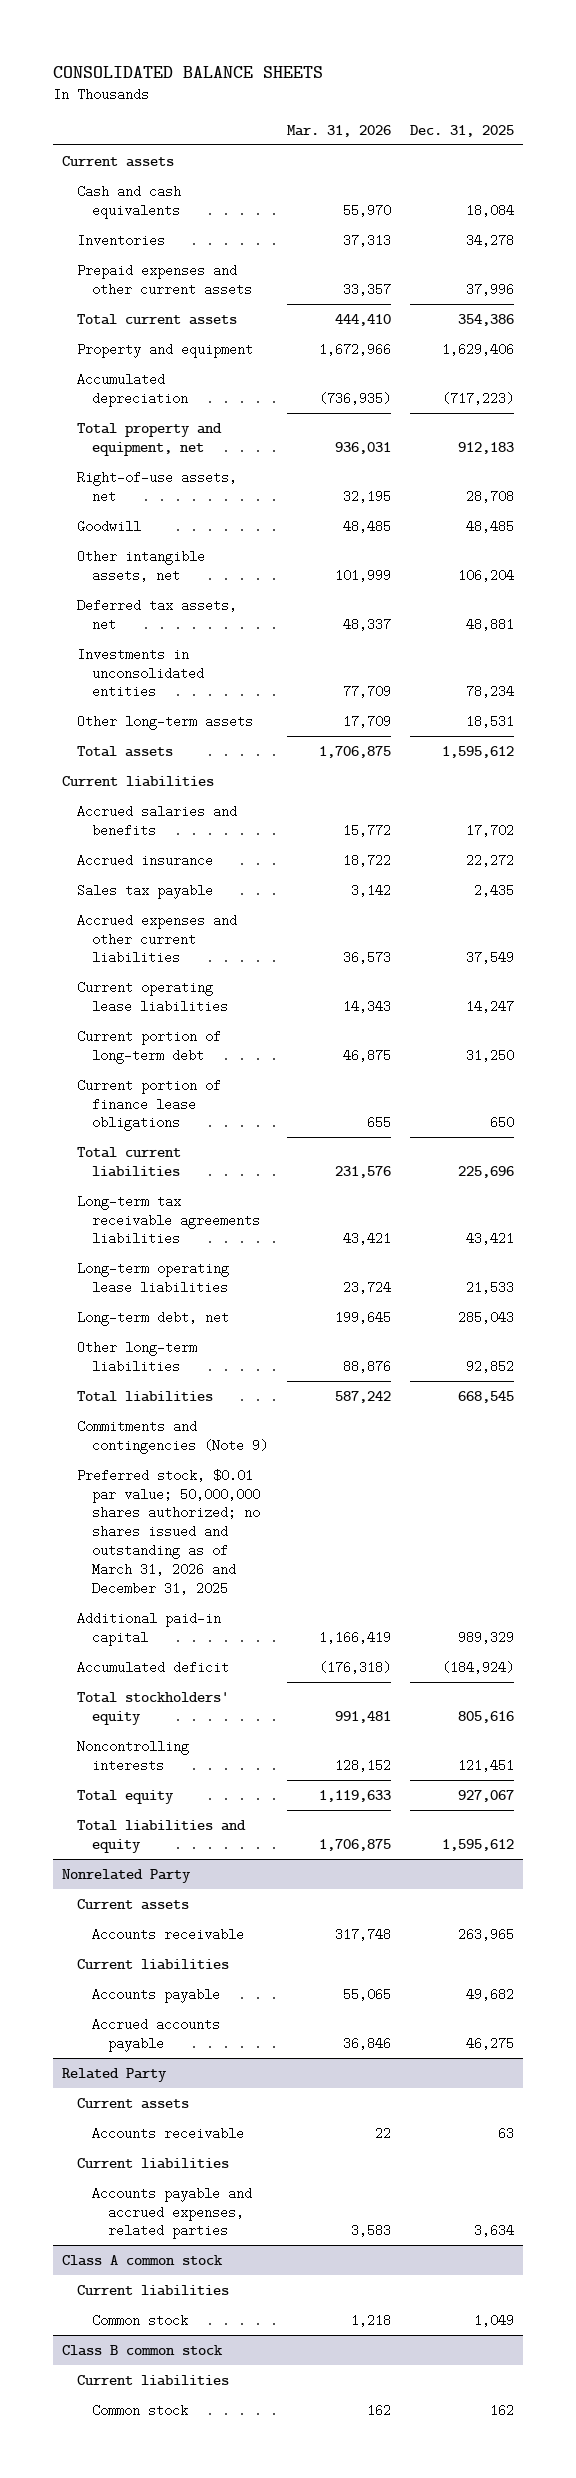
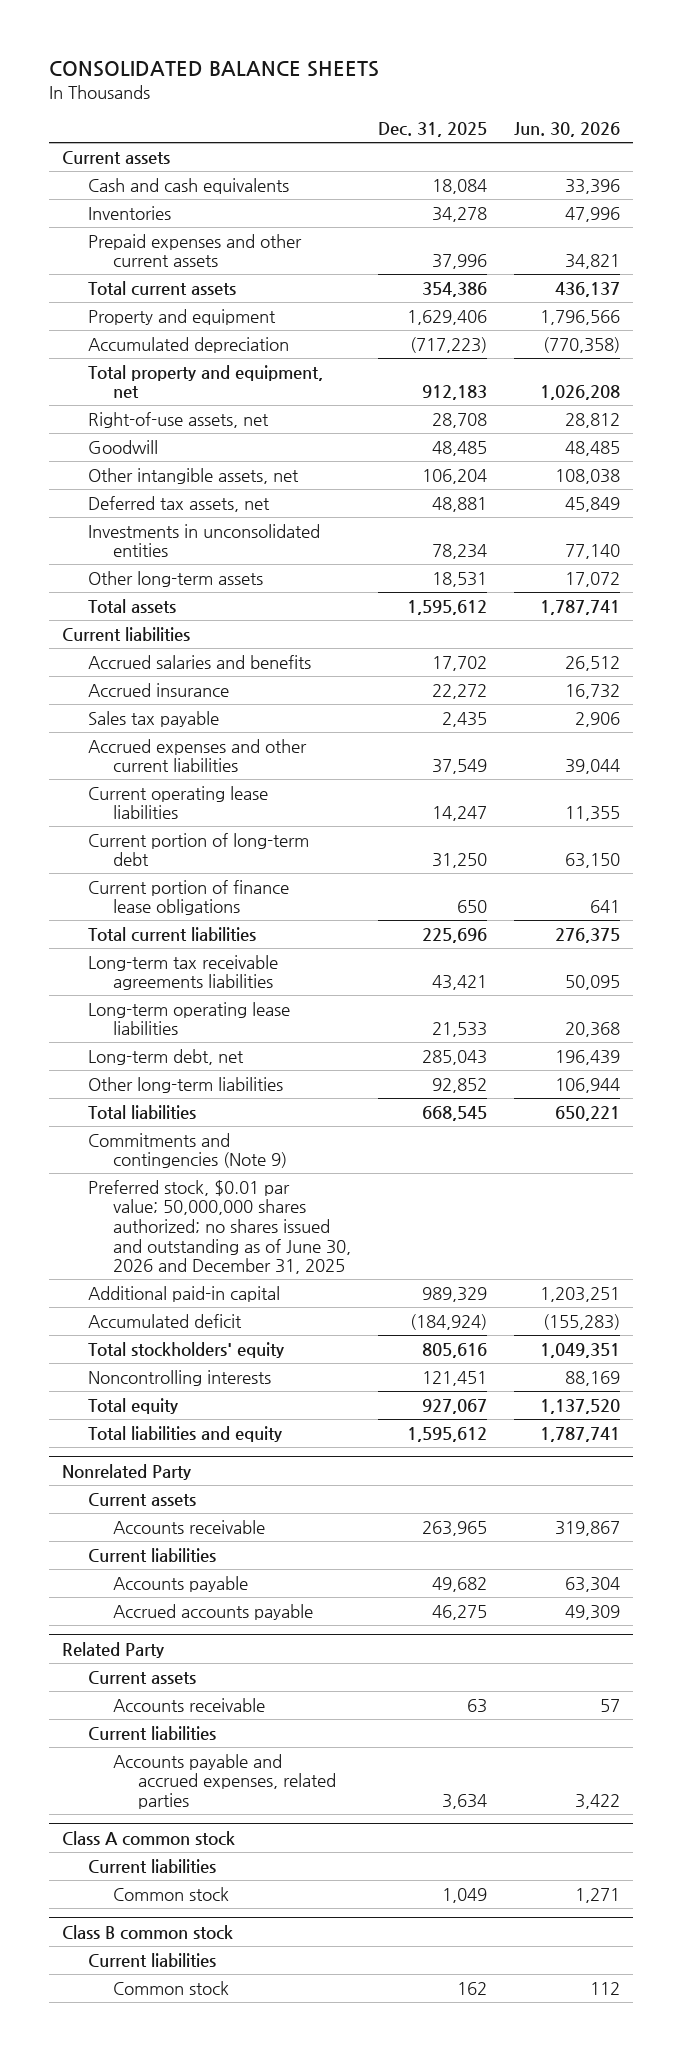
- | Mar. 31, 2026 | Dec. 31, 2025
+ | Dec. 31, 2025 | Jun. 30, 2026
- Preferred stock, $0.01 par value; 50,000,000 shares authorized; no shares issued and outstanding as of March 31, 2026 and December 31, 2025
+ Preferred stock, $0.01 par value; 50,000,000 shares authorized; no shares issued and outstanding as of June 30, 2026 and December 31, 2025

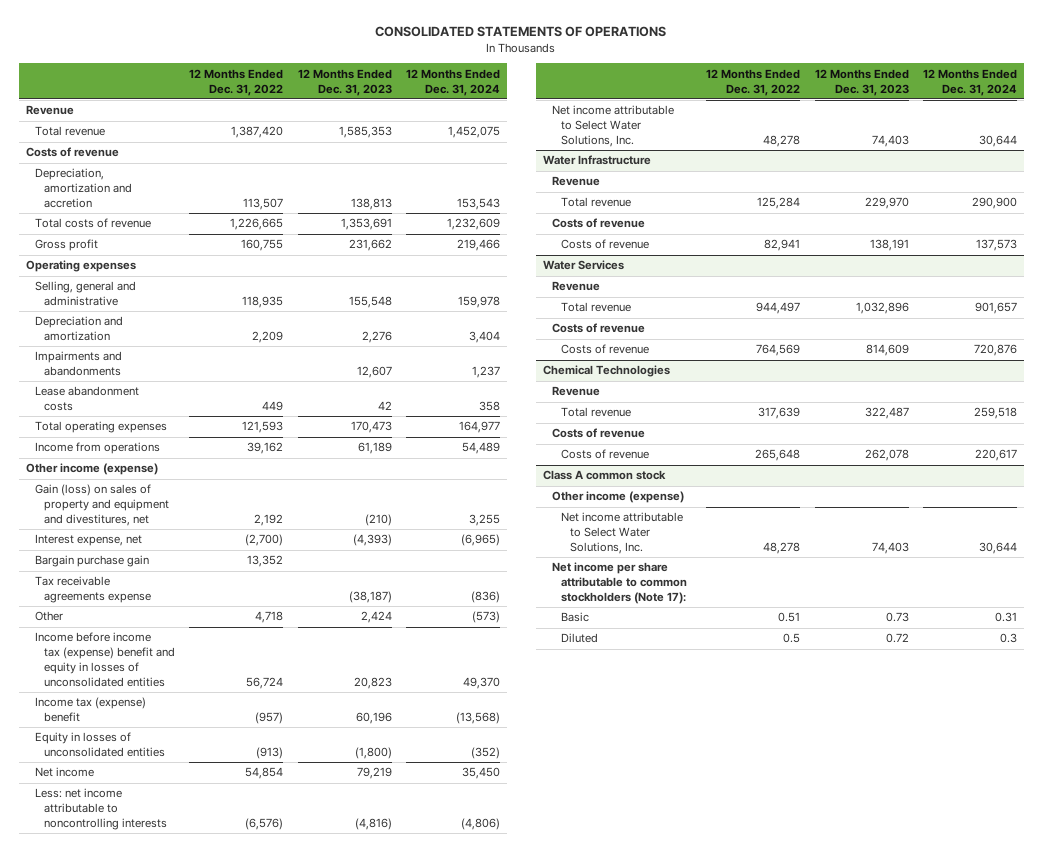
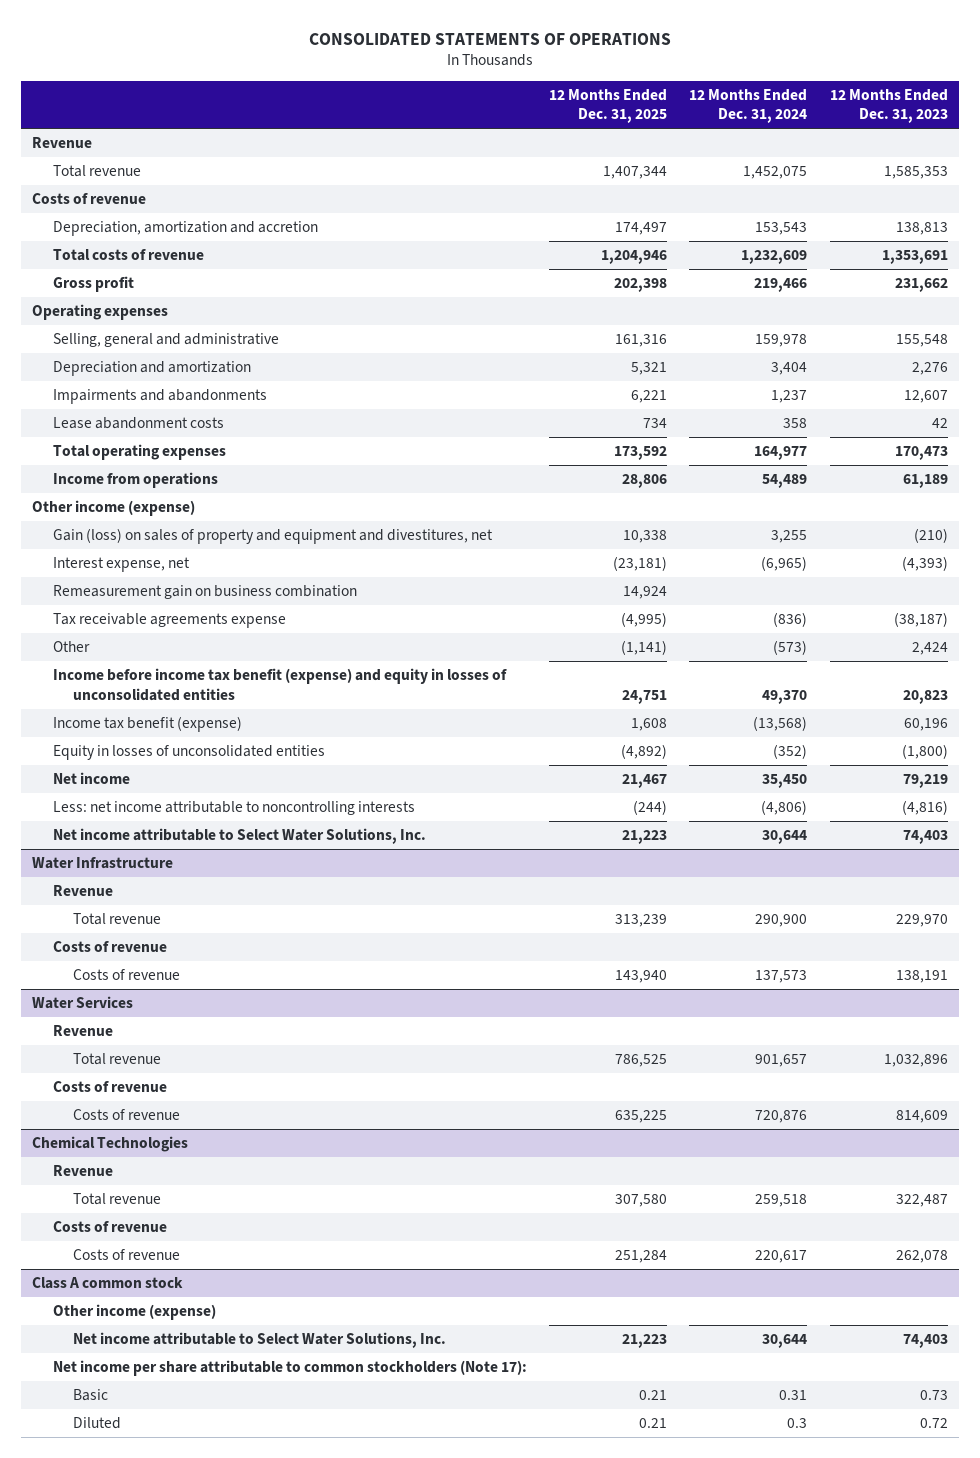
- | 12 Months Ended Dec. 31, 2022 | 12 Months Ended Dec. 31, 2023 | 12 Months Ended Dec. 31, 2024
+ | 12 Months Ended Dec. 31, 2025 | 12 Months Ended Dec. 31, 2024 | 12 Months Ended Dec. 31, 2023
- Bargain purchase gain | 13,352 | |
+ Remeasurement gain on business combination | 14,924 | |
- Income before income tax (expense) benefit and equity in losses of unconsolidated entities | 56,724 | 20,823 | 49,370
- Income tax (expense) benefit | (957) | 60,196 | (13,568)
+ Income before income tax benefit (expense) and equity in losses of unconsolidated entities | 24,751 | 49,370 | 20,823
+ Income tax benefit (expense) | 1,608 | (13,568) | 60,196

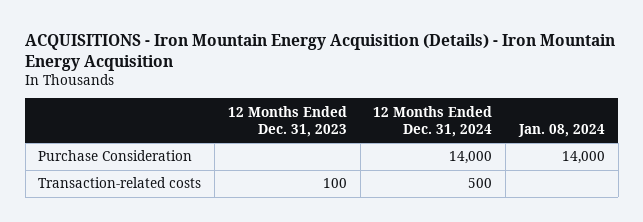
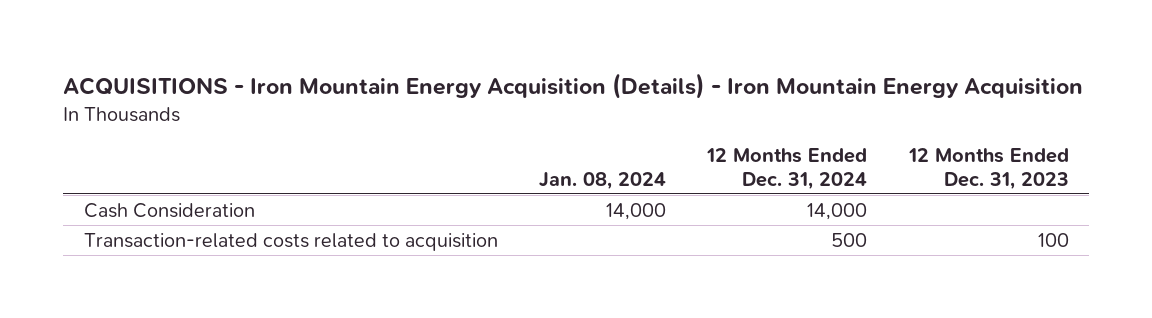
- | 12 Months Ended Dec. 31, 2023 | 12 Months Ended Dec. 31, 2024 | Jan. 08, 2024
+ | Jan. 08, 2024 | 12 Months Ended Dec. 31, 2024 | 12 Months Ended Dec. 31, 2023
- Purchase Consideration | | 14,000 | 14,000
- Transaction-related costs | 100 | 500 |
+ Cash Consideration | 14,000 | 14,000 |
+ Transaction-related costs related to acquisition | | 500 | 100

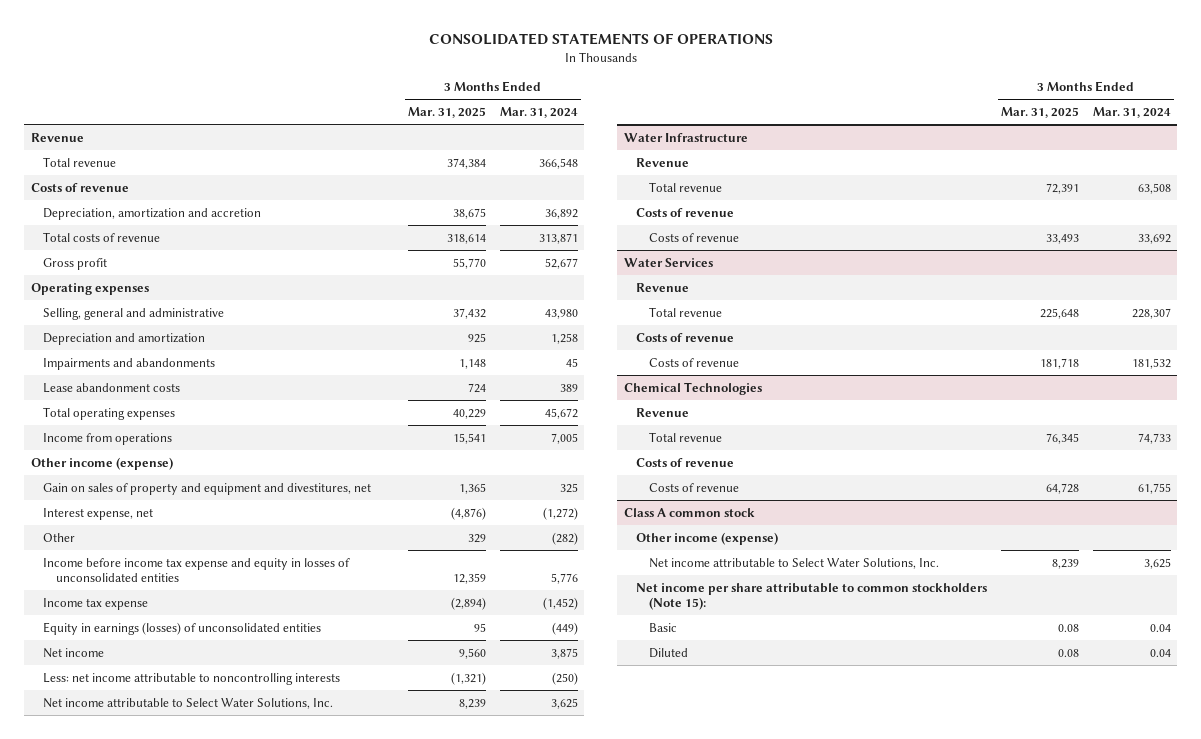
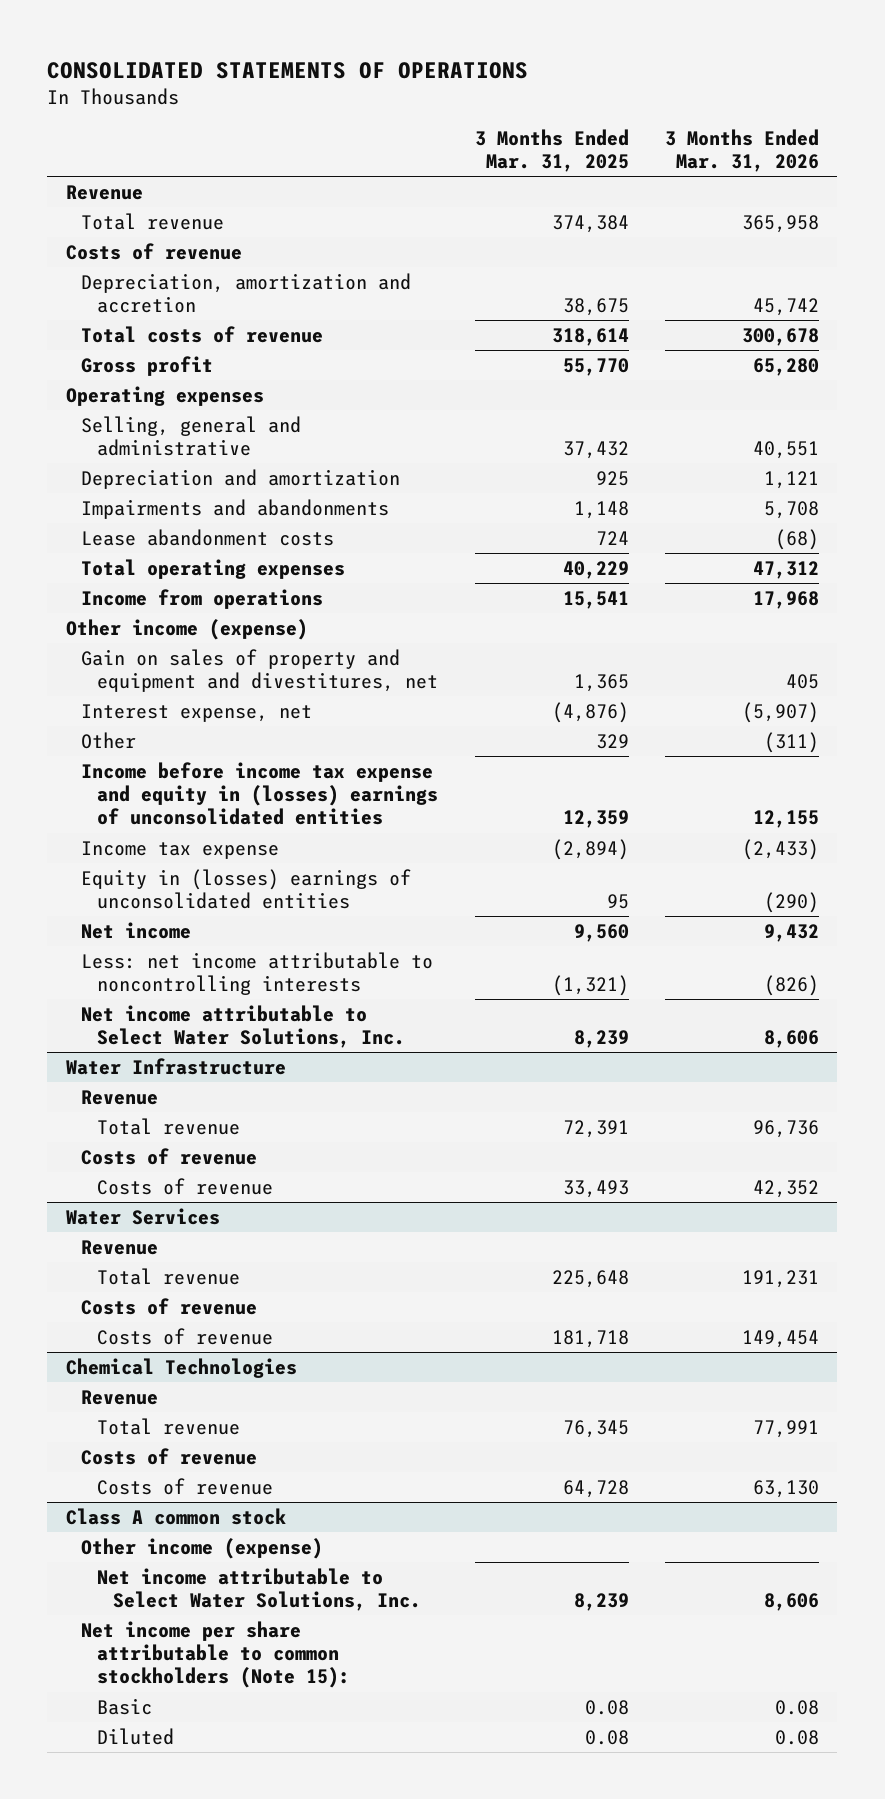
- | 3 Months Ended Mar. 31, 2025 | 3 Months Ended Mar. 31, 2024
+ | 3 Months Ended Mar. 31, 2025 | 3 Months Ended Mar. 31, 2026
- Income before income tax expense and equity in losses of unconsolidated entities | 12,359 | 5,776
+ Income before income tax expense and equity in (losses) earnings of unconsolidated entities | 12,359 | 12,155
- Equity in earnings (losses) of unconsolidated entities | 95 | (449)
+ Equity in (losses) earnings of unconsolidated entities | 95 | (290)

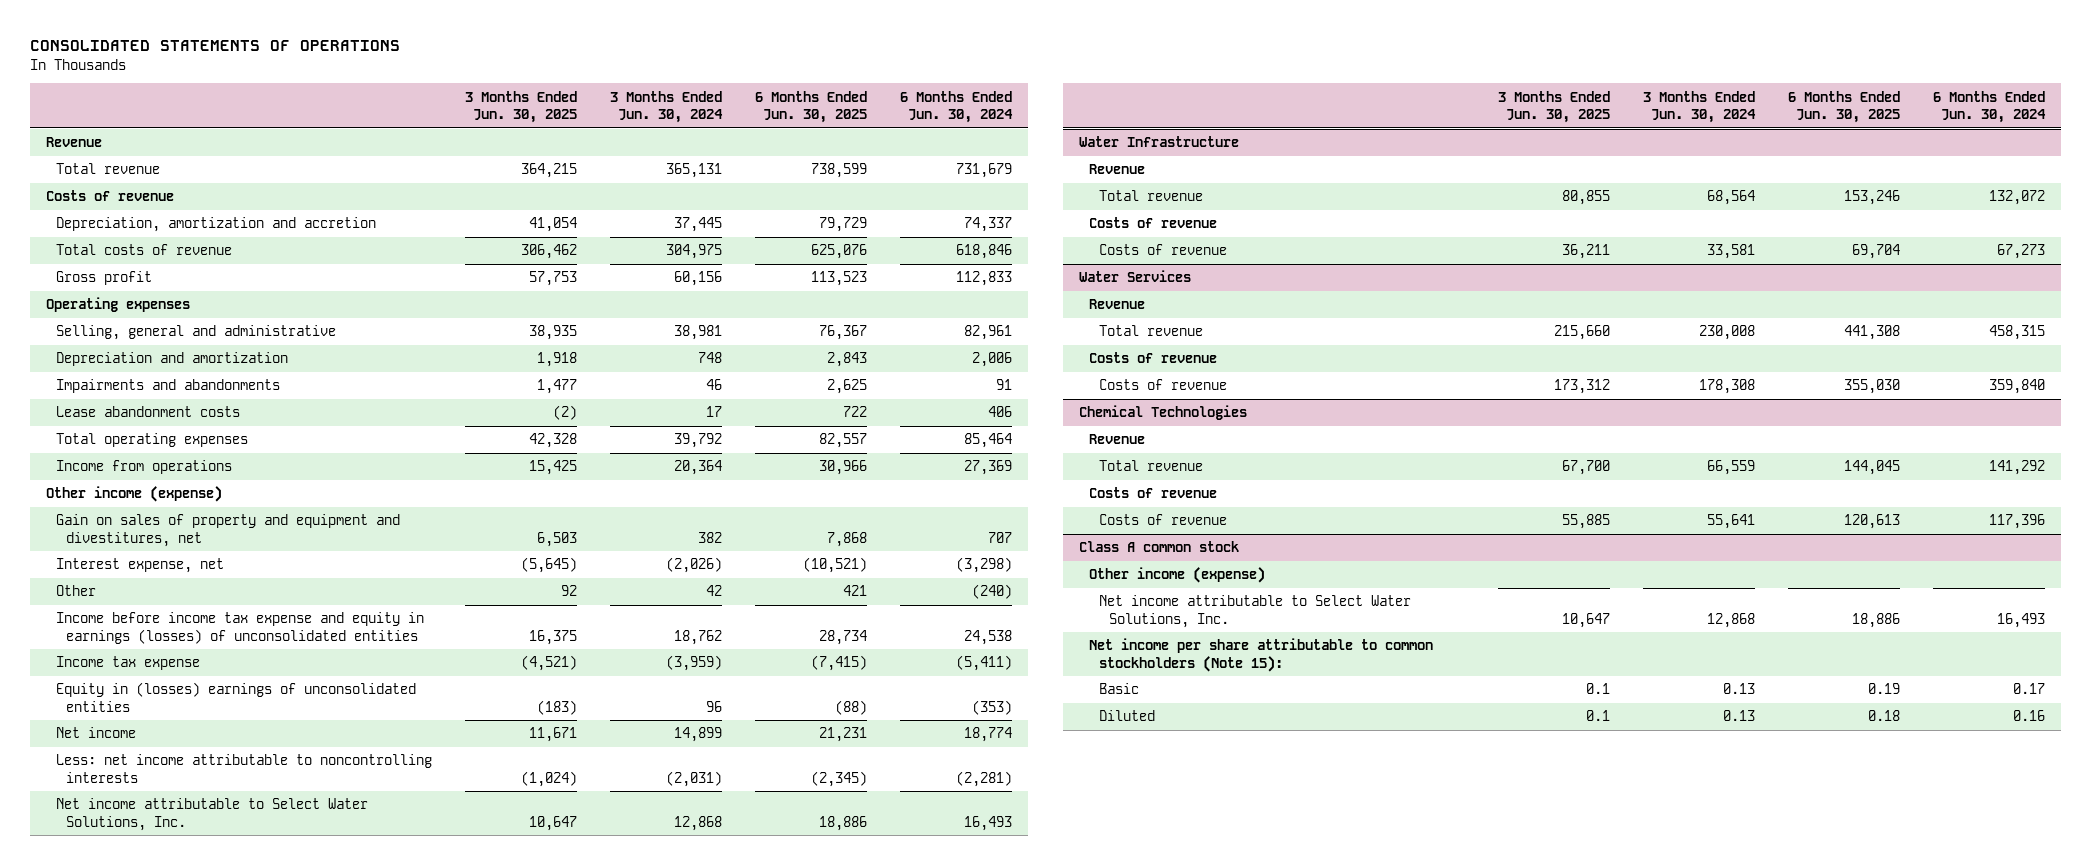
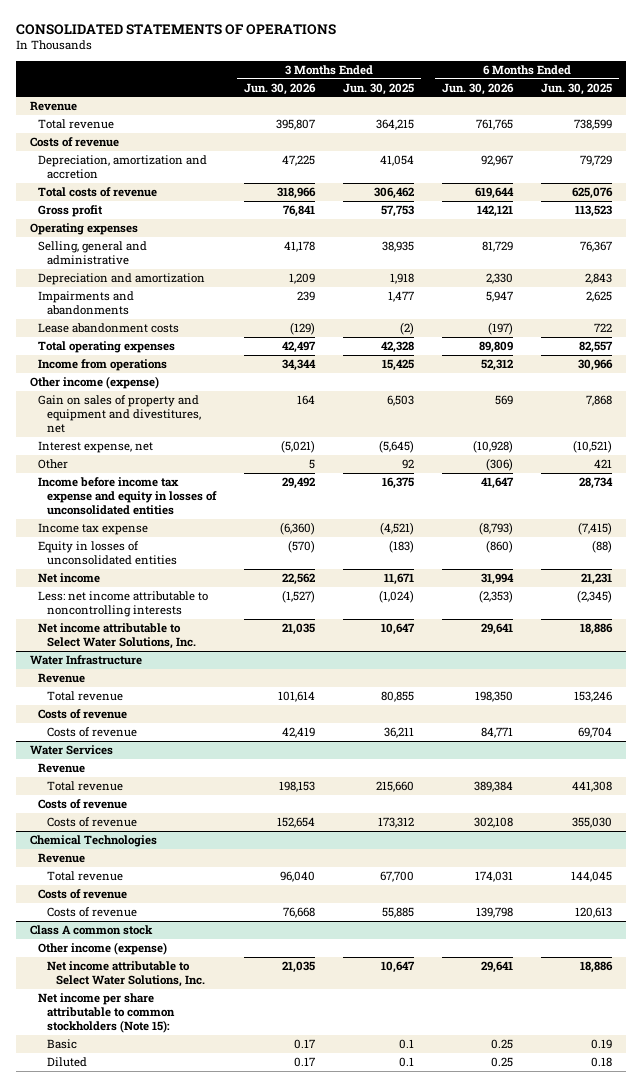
- | 3 Months Ended Jun. 30, 2025 | 3 Months Ended Jun. 30, 2024 | 6 Months Ended Jun. 30, 2025 | 6 Months Ended Jun. 30, 2024
+ | 3 Months Ended Jun. 30, 2026 | 3 Months Ended Jun. 30, 2025 | 6 Months Ended Jun. 30, 2026 | 6 Months Ended Jun. 30, 2025
- Income before income tax expense and equity in earnings (losses) of unconsolidated entities | 16,375 | 18,762 | 28,734 | 24,538
+ Income before income tax expense and equity in losses of unconsolidated entities | 29,492 | 16,375 | 41,647 | 28,734
- Equity in (losses) earnings of unconsolidated entities | (183) | 96 | (88) | (353)
+ Equity in losses of unconsolidated entities | (570) | (183) | (860) | (88)

